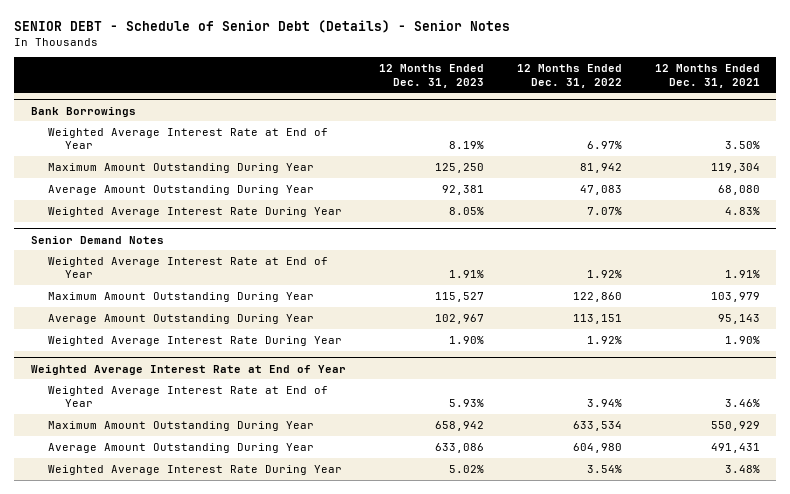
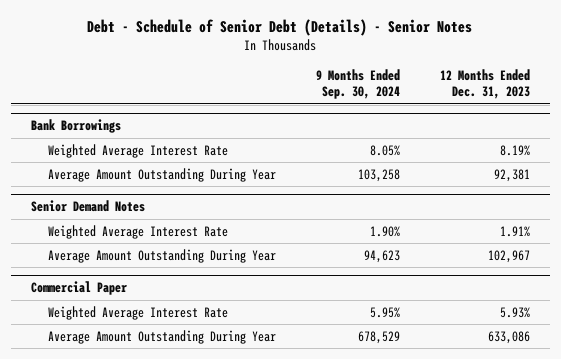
- SENIOR DEBT - Schedule of Senior Debt (Details) - Senior Notes
+ Debt - Schedule of Senior Debt (Details) - Senior Notes
- | 12 Months Ended Dec. 31, 2023 | 12 Months Ended Dec. 31, 2022 | 12 Months Ended Dec. 31, 2021
+ | 9 Months Ended Sep. 30, 2024 | 12 Months Ended Dec. 31, 2023
@ Bank Borrowings
- Weighted Average Interest Rate at End of Year | 8.19% | 6.97% | 3.50%
- Maximum Amount Outstanding During Year | 125,250 | 81,942 | 119,304
+ Weighted Average Interest Rate | 8.05% | 8.19%
- Weighted Average Interest Rate During Year | 8.05% | 7.07% | 4.83%
@ Senior Demand Notes
- Weighted Average Interest Rate at End of Year | 1.91% | 1.92% | 1.91%
- Maximum Amount Outstanding During Year | 115,527 | 122,860 | 103,979
+ Weighted Average Interest Rate | 1.90% | 1.91%
- Weighted Average Interest Rate During Year | 1.90% | 1.92% | 1.90%
- Weighted Average Interest Rate at End of Year
- Weighted Average Interest Rate at End of Year | 5.93% | 3.94% | 3.46%
- Maximum Amount Outstanding During Year | 658,942 | 633,534 | 550,929
+ Commercial Paper
+ Weighted Average Interest Rate | 5.95% | 5.93%
- Weighted Average Interest Rate During Year | 5.02% | 3.54% | 3.48%

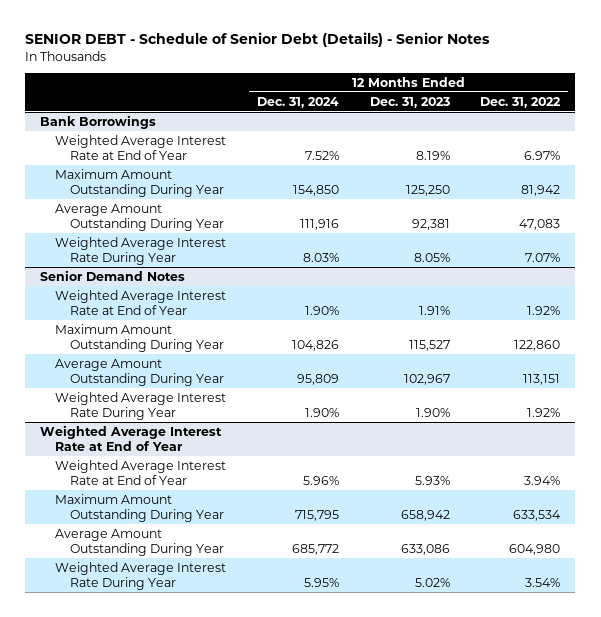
- Debt - Schedule of Senior Debt (Details) - Senior Notes
+ SENIOR DEBT - Schedule of Senior Debt (Details) - Senior Notes
- | 9 Months Ended Sep. 30, 2024 | 12 Months Ended Dec. 31, 2023
+ | 12 Months Ended Dec. 31, 2024 | 12 Months Ended Dec. 31, 2023 | 12 Months Ended Dec. 31, 2022
@ Bank Borrowings
- Weighted Average Interest Rate | 8.05% | 8.19%
+ Weighted Average Interest Rate at End of Year | 7.52% | 8.19% | 6.97%
+ Maximum Amount Outstanding During Year | 154,850 | 125,250 | 81,942
+ Weighted Average Interest Rate During Year | 8.03% | 8.05% | 7.07%
@ Senior Demand Notes
- Weighted Average Interest Rate | 1.90% | 1.91%
+ Weighted Average Interest Rate at End of Year | 1.90% | 1.91% | 1.92%
+ Maximum Amount Outstanding During Year | 104,826 | 115,527 | 122,860
- Commercial Paper
- Weighted Average Interest Rate | 5.95% | 5.93%
@ Senior Demand Notes
+ Weighted Average Interest Rate During Year | 1.90% | 1.90% | 1.92%
+ Weighted Average Interest Rate at End of Year
+ Weighted Average Interest Rate at End of Year | 5.96% | 5.93% | 3.94%
+ Maximum Amount Outstanding During Year | 715,795 | 658,942 | 633,534
+ Weighted Average Interest Rate During Year | 5.95% | 5.02% | 3.54%

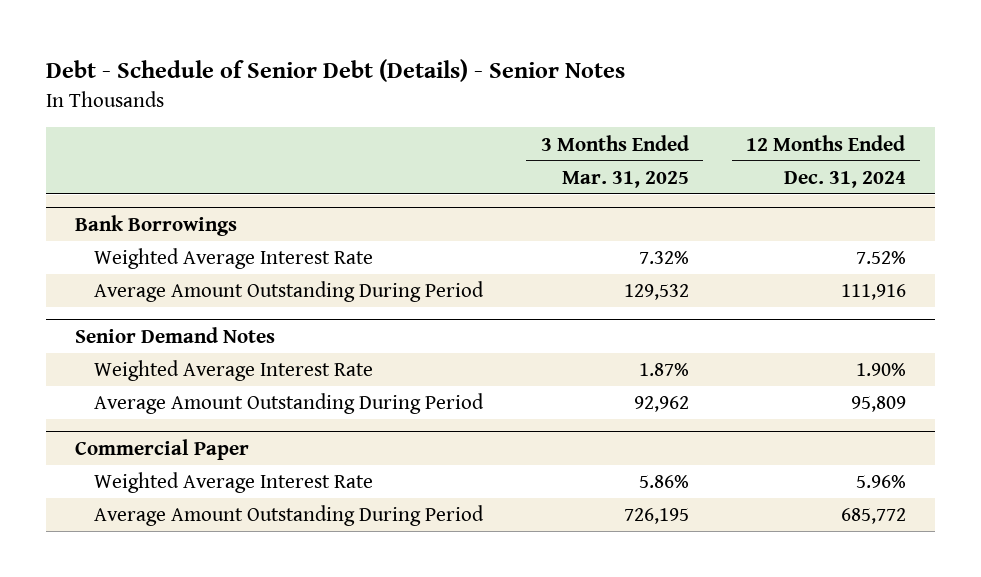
- SENIOR DEBT - Schedule of Senior Debt (Details) - Senior Notes
+ Debt - Schedule of Senior Debt (Details) - Senior Notes
- | 12 Months Ended Dec. 31, 2024 | 12 Months Ended Dec. 31, 2023 | 12 Months Ended Dec. 31, 2022
+ | 3 Months Ended Mar. 31, 2025 | 12 Months Ended Dec. 31, 2024
@ Bank Borrowings
- Weighted Average Interest Rate at End of Year | 7.52% | 8.19% | 6.97%
- Maximum Amount Outstanding During Year | 154,850 | 125,250 | 81,942
- Average Amount Outstanding During Year | 111,916 | 92,381 | 47,083
- Weighted Average Interest Rate During Year | 8.03% | 8.05% | 7.07%
+ Weighted Average Interest Rate | 7.32% | 7.52%
+ Average Amount Outstanding During Period | 129,532 | 111,916
@ Senior Demand Notes
- Weighted Average Interest Rate at End of Year | 1.90% | 1.91% | 1.92%
- Maximum Amount Outstanding During Year | 104,826 | 115,527 | 122,860
- Average Amount Outstanding During Year | 95,809 | 102,967 | 113,151
- Weighted Average Interest Rate During Year | 1.90% | 1.90% | 1.92%
- Weighted Average Interest Rate at End of Year
- Weighted Average Interest Rate at End of Year | 5.96% | 5.93% | 3.94%
- Maximum Amount Outstanding During Year | 715,795 | 658,942 | 633,534
- Average Amount Outstanding During Year | 685,772 | 633,086 | 604,980
- Weighted Average Interest Rate During Year | 5.95% | 5.02% | 3.54%
@ Senior Demand Notes
+ Weighted Average Interest Rate | 1.87% | 1.90%
+ Average Amount Outstanding During Period | 92,962 | 95,809
+ Commercial Paper
+ Weighted Average Interest Rate | 5.86% | 5.96%
+ Average Amount Outstanding During Period | 726,195 | 685,772

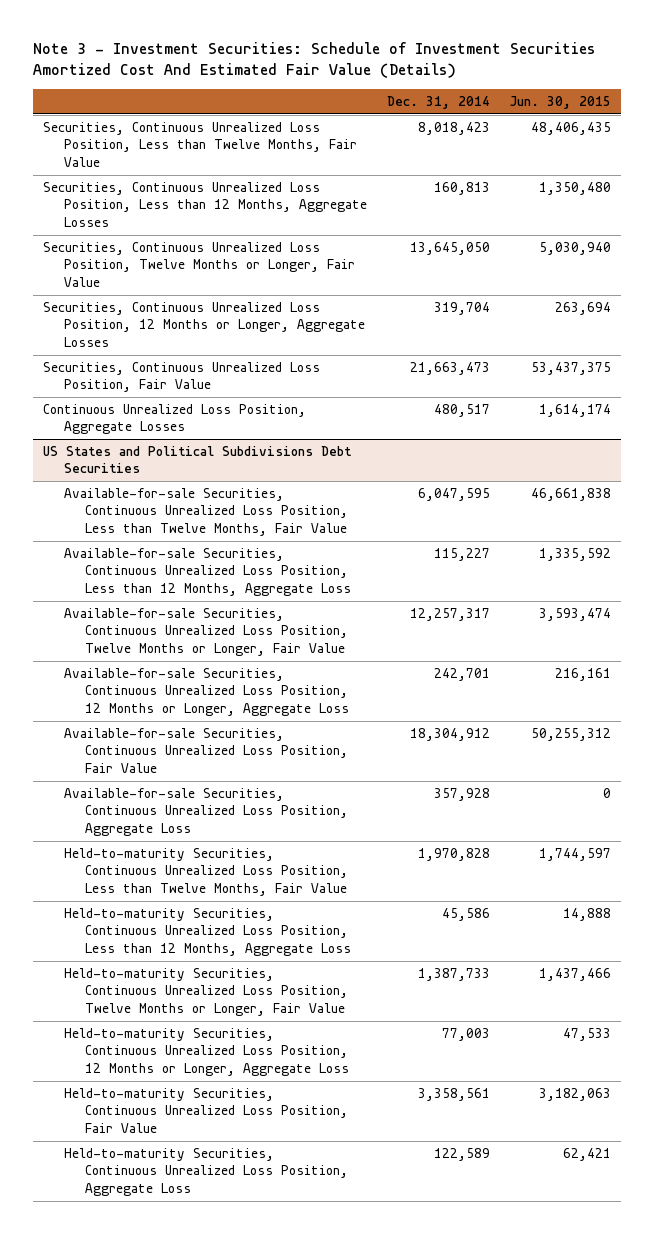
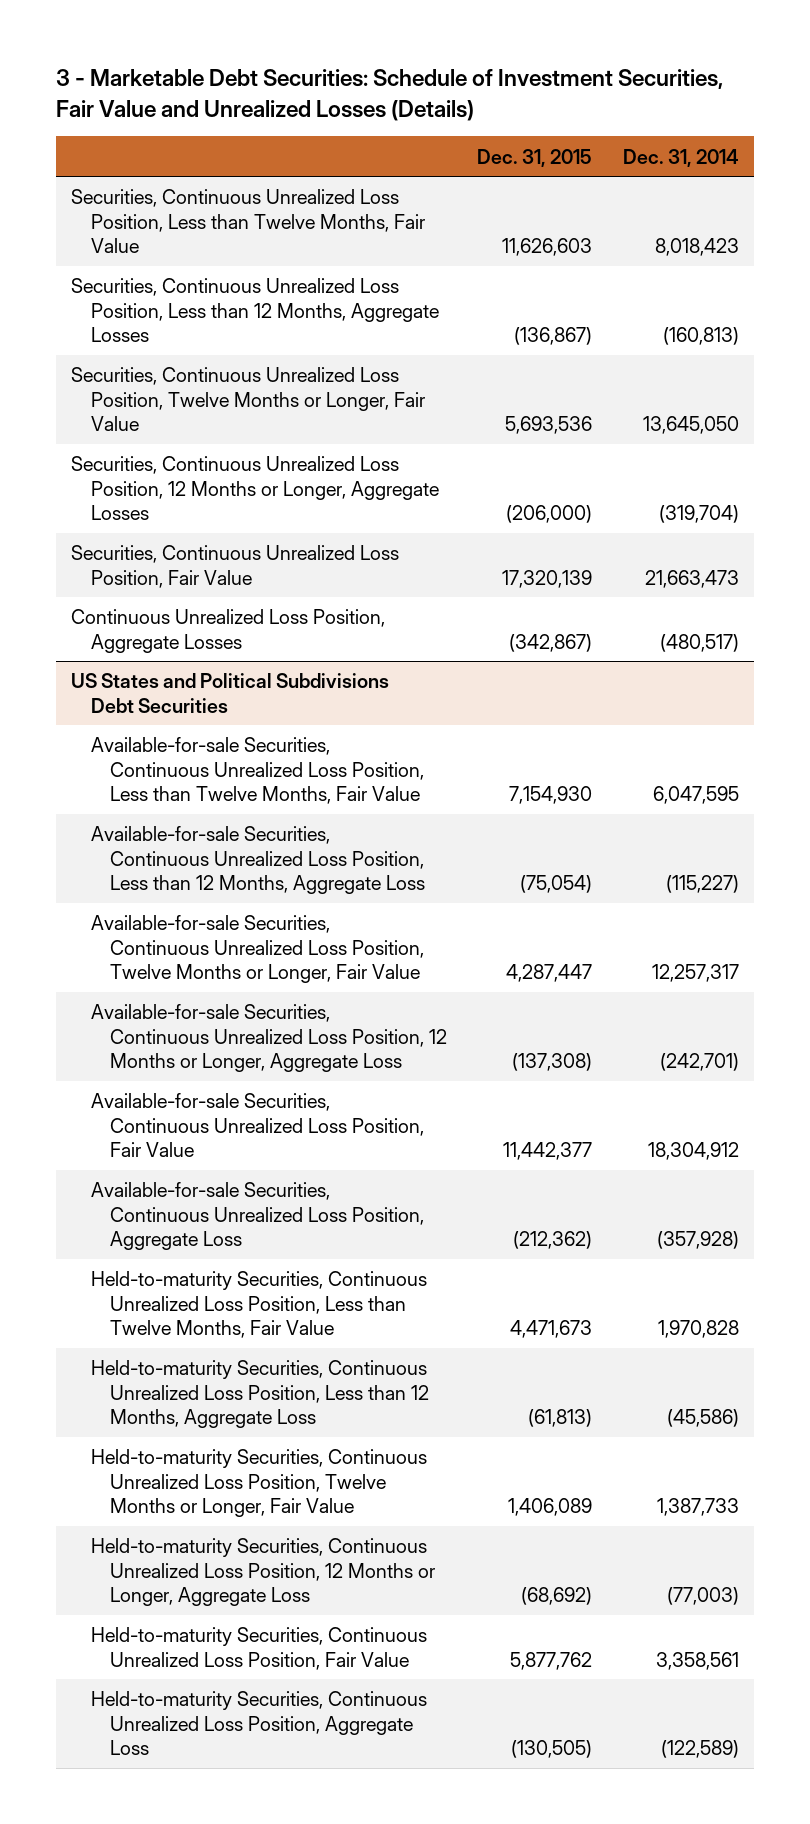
- Note 3 - Investment Securities: Schedule of Investment Securities Amortized Cost And Estimated Fair Value (Details)
+ 3 - Marketable Debt Securities: Schedule of Investment Securities, Fair Value and Unrealized Losses (Details)
- | Dec. 31, 2014 | Jun. 30, 2015
+ | Dec. 31, 2015 | Dec. 31, 2014
- Securities, Continuous Unrealized Loss Position, Less than 12 Months, Aggregate Losses | 160,813 | 1,350,480
+ Securities, Continuous Unrealized Loss Position, Less than 12 Months, Aggregate Losses | (136,867) | (160,813)
- Securities, Continuous Unrealized Loss Position, 12 Months or Longer, Aggregate Losses | 319,704 | 263,694
+ Securities, Continuous Unrealized Loss Position, 12 Months or Longer, Aggregate Losses | (206,000) | (319,704)
- Continuous Unrealized Loss Position, Aggregate Losses | 480,517 | 1,614,174
+ Continuous Unrealized Loss Position, Aggregate Losses | (342,867) | (480,517)
@ US States and Political Subdivisions Debt Securities
- Available-for-sale Securities, Continuous Unrealized Loss Position, Less than 12 Months, Aggregate Loss | 115,227 | 1,335,592
+ Available-for-sale Securities, Continuous Unrealized Loss Position, Less than 12 Months, Aggregate Loss | (75,054) | (115,227)
- Available-for-sale Securities, Continuous Unrealized Loss Position, 12 Months or Longer, Aggregate Loss | 242,701 | 216,161
+ Available-for-sale Securities, Continuous Unrealized Loss Position, 12 Months or Longer, Aggregate Loss | (137,308) | (242,701)
- Available-for-sale Securities, Continuous Unrealized Loss Position, Aggregate Loss | 357,928 | 0
+ Available-for-sale Securities, Continuous Unrealized Loss Position, Aggregate Loss | (212,362) | (357,928)
- Held-to-maturity Securities, Continuous Unrealized Loss Position, Less than 12 Months, Aggregate Loss | 45,586 | 14,888
+ Held-to-maturity Securities, Continuous Unrealized Loss Position, Less than 12 Months, Aggregate Loss | (61,813) | (45,586)
- Held-to-maturity Securities, Continuous Unrealized Loss Position, 12 Months or Longer, Aggregate Loss | 77,003 | 47,533
+ Held-to-maturity Securities, Continuous Unrealized Loss Position, 12 Months or Longer, Aggregate Loss | (68,692) | (77,003)
- Held-to-maturity Securities, Continuous Unrealized Loss Position, Aggregate Loss | 122,589 | 62,421
+ Held-to-maturity Securities, Continuous Unrealized Loss Position, Aggregate Loss | (130,505) | (122,589)

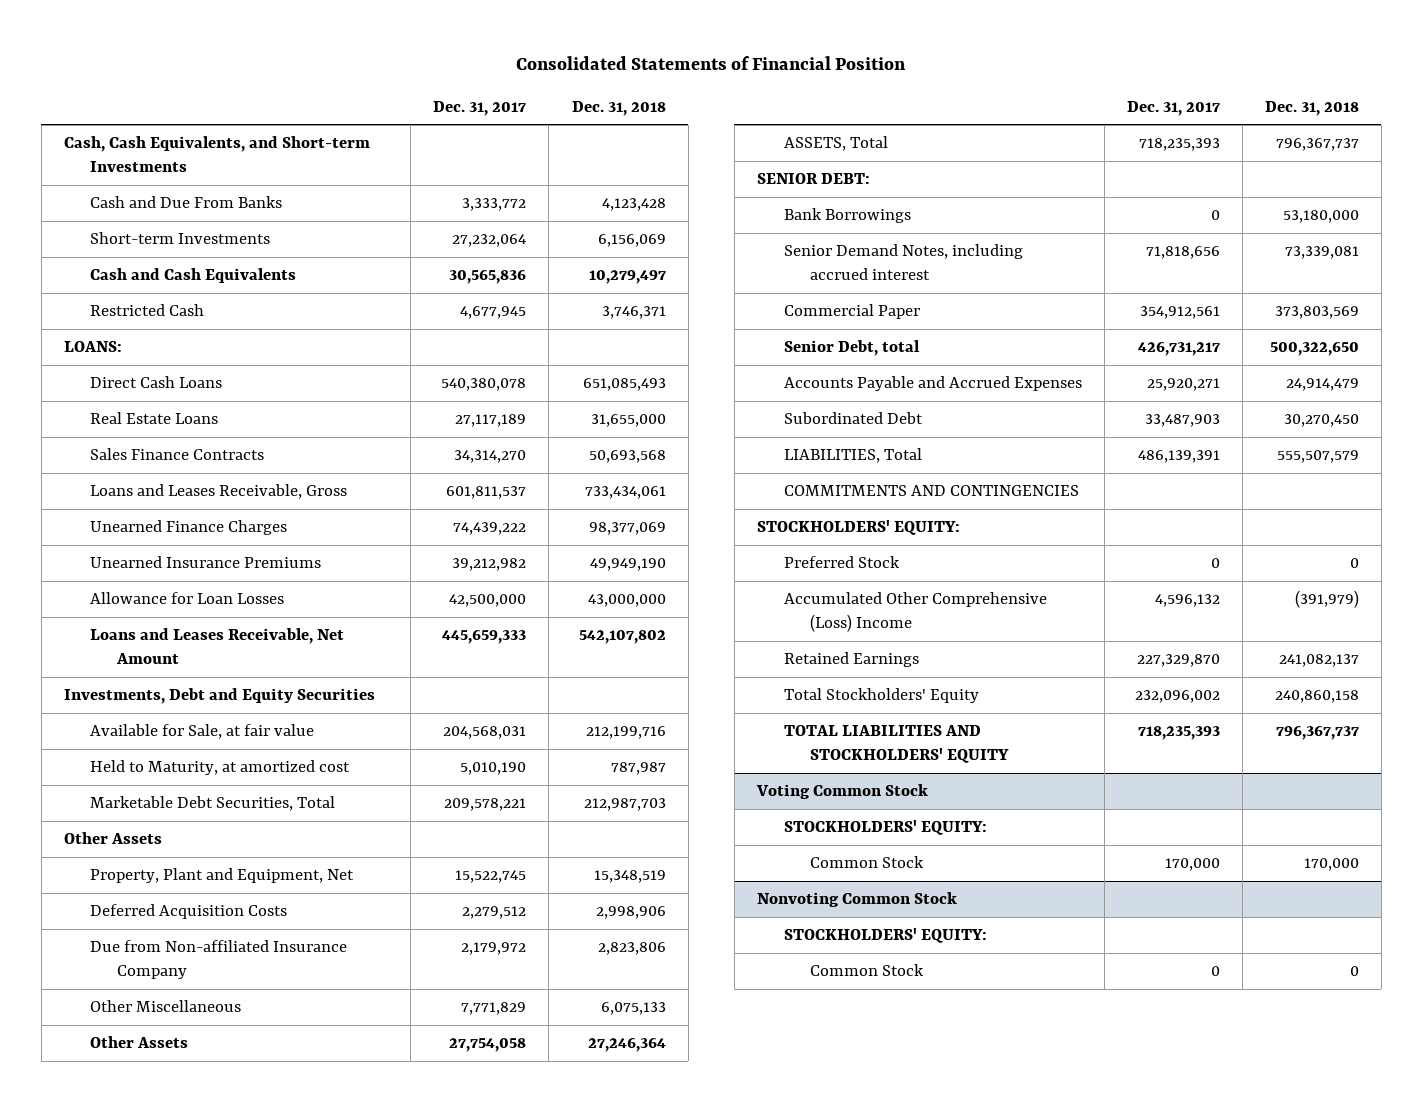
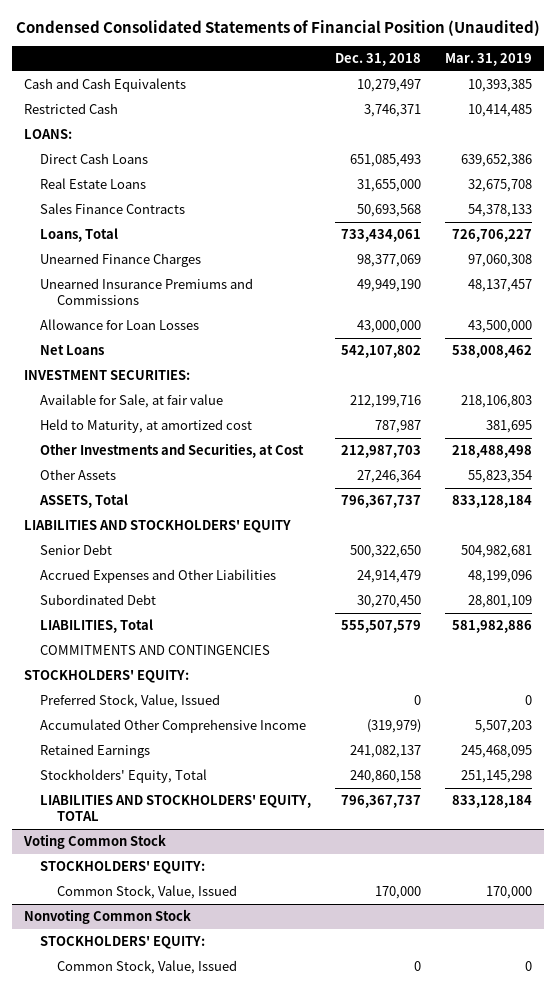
- Consolidated Statements of Financial Position
+ Condensed Consolidated Statements of Financial Position (Unaudited)
- | Dec. 31, 2017 | Dec. 31, 2018
+ | Dec. 31, 2018 | Mar. 31, 2019
- Cash, Cash Equivalents, and Short-term Investments
- Cash and Due From Banks | 3,333,772 | 4,123,428
- Short-term Investments | 27,232,064 | 6,156,069
- Loans and Leases Receivable, Gross | 601,811,537 | 733,434,061
+ Loans, Total | 733,434,061 | 726,706,227
- Unearned Insurance Premiums | 39,212,982 | 49,949,190
+ Unearned Insurance Premiums and Commissions | 49,949,190 | 48,137,457
- Loans and Leases Receivable, Net Amount | 445,659,333 | 542,107,802
- Investments, Debt and Equity Securities
+ Net Loans | 542,107,802 | 538,008,462
+ INVESTMENT SECURITIES:
- Marketable Debt Securities, Total | 209,578,221 | 212,987,703
- Other Assets
- Property, Plant and Equipment, Net | 15,522,745 | 15,348,519
- Deferred Acquisition Costs | 2,279,512 | 2,998,906
- Due from Non-affiliated Insurance Company | 2,179,972 | 2,823,806
- Other Miscellaneous | 7,771,829 | 6,075,133
+ Other Investments and Securities, at Cost | 212,987,703 | 218,488,498
- SENIOR DEBT:
- Bank Borrowings | 0 | 53,180,000
- Senior Demand Notes, including accrued interest | 71,818,656 | 73,339,081
- Commercial Paper | 354,912,561 | 373,803,569
- Senior Debt, total | 426,731,217 | 500,322,650
- Accounts Payable and Accrued Expenses | 25,920,271 | 24,914,479
+ LIABILITIES AND STOCKHOLDERS' EQUITY
+ Senior Debt | 500,322,650 | 504,982,681
+ Accrued Expenses and Other Liabilities | 24,914,479 | 48,199,096
- Preferred Stock | 0 | 0
- Accumulated Other Comprehensive (Loss) Income | 4,596,132 | (391,979)
+ Preferred Stock, Value, Issued | 0 | 0
+ Accumulated Other Comprehensive Income | (319,979) | 5,507,203
- Total Stockholders' Equity | 232,096,002 | 240,860,158
- TOTAL LIABILITIES AND STOCKHOLDERS' EQUITY | 718,235,393 | 796,367,737
+ Stockholders' Equity, Total | 240,860,158 | 251,145,298
+ LIABILITIES AND STOCKHOLDERS' EQUITY, TOTAL | 796,367,737 | 833,128,184
@ Voting Common Stock
- Common Stock | 170,000 | 170,000
+ Common Stock, Value, Issued | 170,000 | 170,000
@ Nonvoting Common Stock
- Common Stock | 0 | 0
+ Common Stock, Value, Issued | 0 | 0

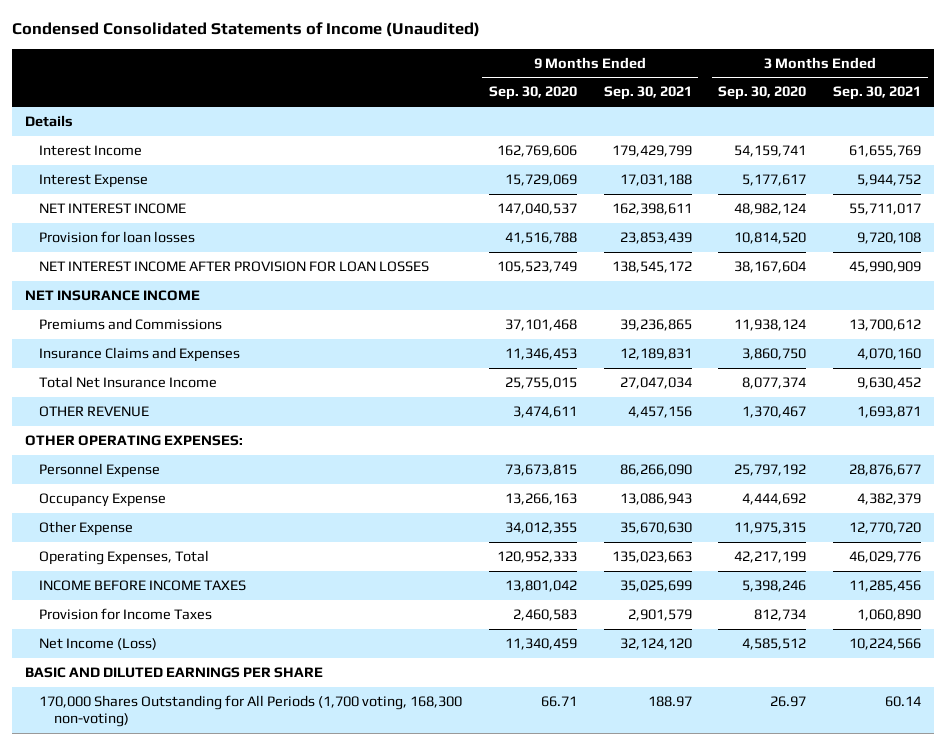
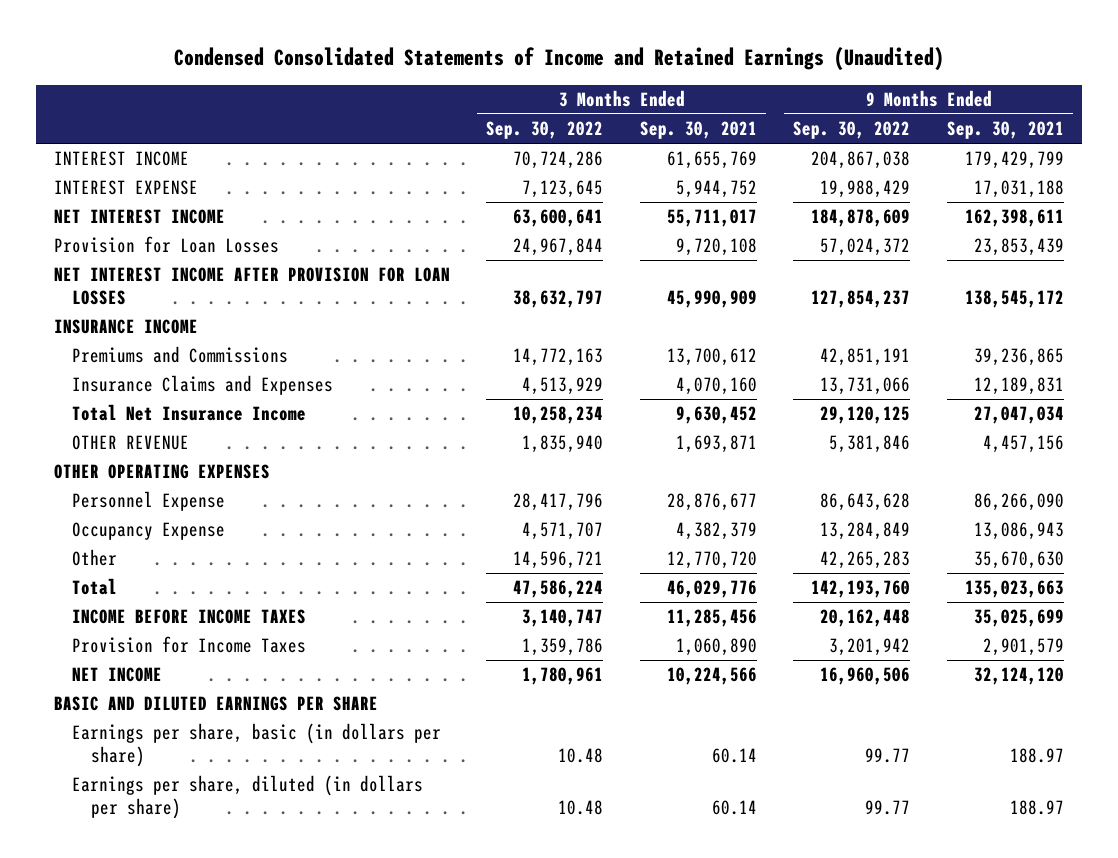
- Condensed Consolidated Statements of Income (Unaudited)
+ Condensed Consolidated Statements of Income and Retained Earnings (Unaudited)
- | 9 Months Ended Sep. 30, 2020 | 9 Months Ended Sep. 30, 2021 | 3 Months Ended Sep. 30, 2020 | 3 Months Ended Sep. 30, 2021
+ | 3 Months Ended Sep. 30, 2022 | 3 Months Ended Sep. 30, 2021 | 9 Months Ended Sep. 30, 2022 | 9 Months Ended Sep. 30, 2021
- Details
- Interest Income | 162,769,606 | 179,429,799 | 54,159,741 | 61,655,769
- Interest Expense | 15,729,069 | 17,031,188 | 5,177,617 | 5,944,752
+ INTEREST INCOME | 70,724,286 | 61,655,769 | 204,867,038 | 179,429,799
+ INTEREST EXPENSE | 7,123,645 | 5,944,752 | 19,988,429 | 17,031,188
- Provision for loan losses | 41,516,788 | 23,853,439 | 10,814,520 | 9,720,108
+ Provision for Loan Losses | 24,967,844 | 9,720,108 | 57,024,372 | 23,853,439
- NET INSURANCE INCOME
+ INSURANCE INCOME
- OTHER OPERATING EXPENSES:
+ OTHER OPERATING EXPENSES
- Other Expense | 34,012,355 | 35,670,630 | 11,975,315 | 12,770,720
- Operating Expenses, Total | 120,952,333 | 135,023,663 | 42,217,199 | 46,029,776
+ Other | 14,596,721 | 12,770,720 | 42,265,283 | 35,670,630
+ Total | 47,586,224 | 46,029,776 | 142,193,760 | 135,023,663
- Net Income (Loss) | 11,340,459 | 32,124,120 | 4,585,512 | 10,224,566
+ NET INCOME | 1,780,961 | 10,224,566 | 16,960,506 | 32,124,120
- 170,000 Shares Outstanding for All Periods (1,700 voting, 168,300 non-voting) | 66.71 | 188.97 | 26.97 | 60.14
+ Earnings per share, basic (in dollars per share) | 10.48 | 60.14 | 99.77 | 188.97
+ Earnings per share, diluted (in dollars per share) | 10.48 | 60.14 | 99.77 | 188.97

